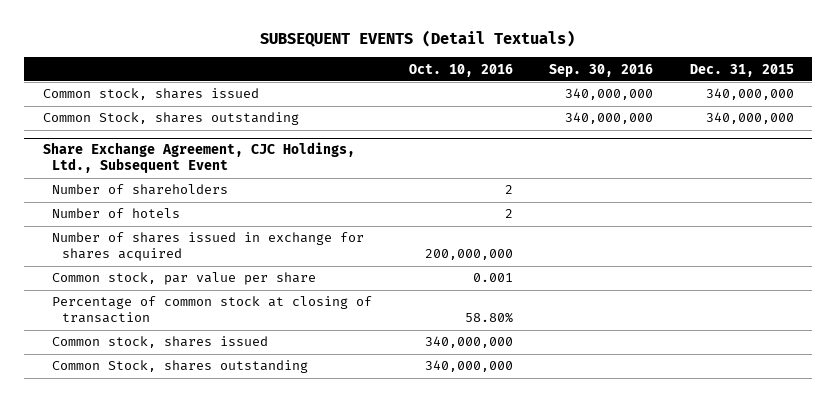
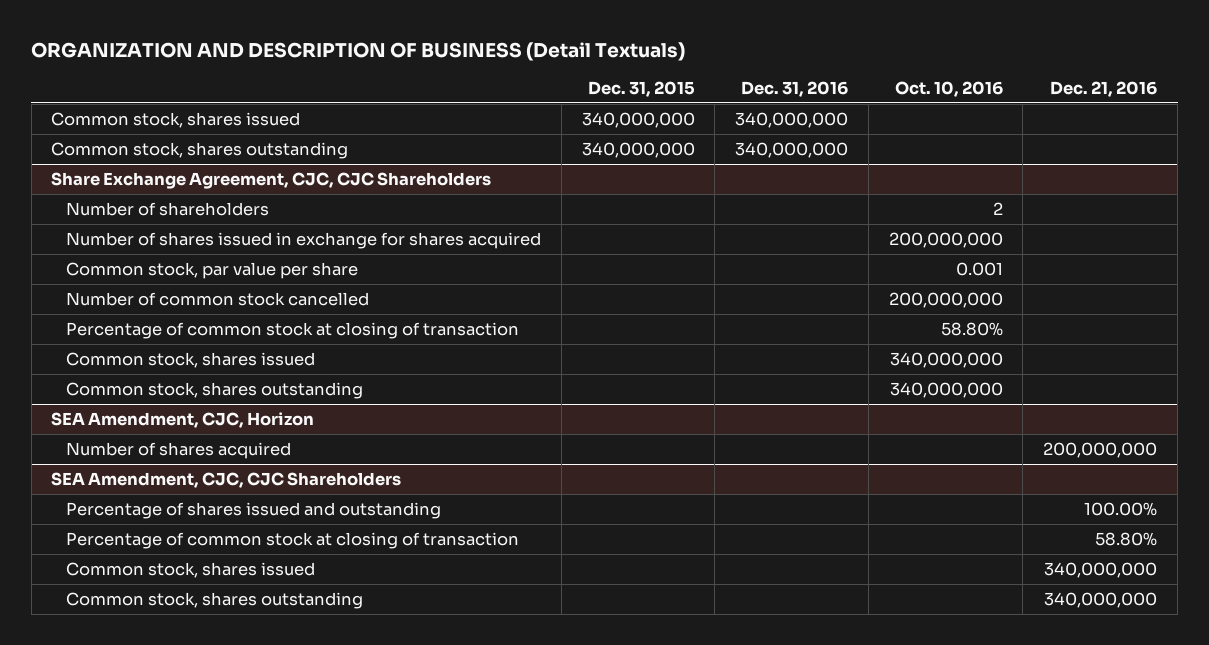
- SUBSEQUENT EVENTS (Detail Textuals)
+ ORGANIZATION AND DESCRIPTION OF BUSINESS (Detail Textuals)
- | Oct. 10, 2016 | Sep. 30, 2016 | Dec. 31, 2015
+ | Dec. 31, 2015 | Dec. 31, 2016 | Oct. 10, 2016 | Dec. 21, 2016
- Common Stock, shares outstanding | | 340,000,000 | 340,000,000
- Share Exchange Agreement, CJC Holdings, Ltd., Subsequent Event
+ Common stock, shares outstanding | 340,000,000 | 340,000,000 | |
+ Share Exchange Agreement, CJC, CJC Shareholders
- Number of hotels | 2 | |
+ Number of common stock cancelled | | | 200,000,000 |
- Common Stock, shares outstanding | 340,000,000 | |
+ Common stock, shares outstanding | | | 340,000,000 |
+ SEA Amendment, CJC, Horizon
+ Number of shares acquired | | | | 200,000,000
+ SEA Amendment, CJC, CJC Shareholders
+ Percentage of shares issued and outstanding | | | | 100.00%
+ Percentage of common stock at closing of transaction | | | | 58.80%
+ Common stock, shares issued | | | | 340,000,000
+ Common stock, shares outstanding | | | | 340,000,000

